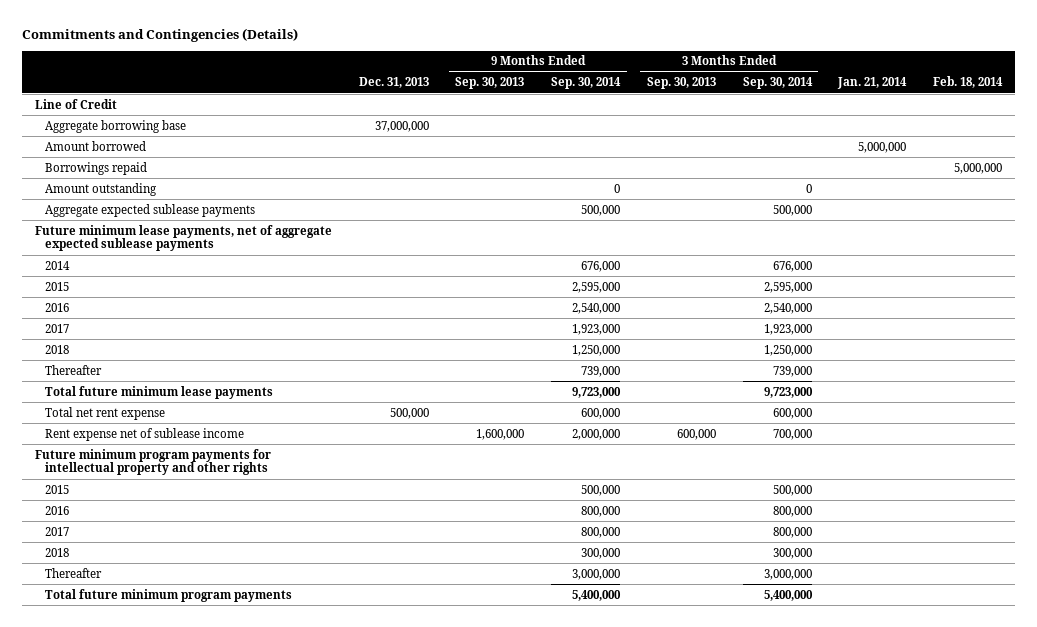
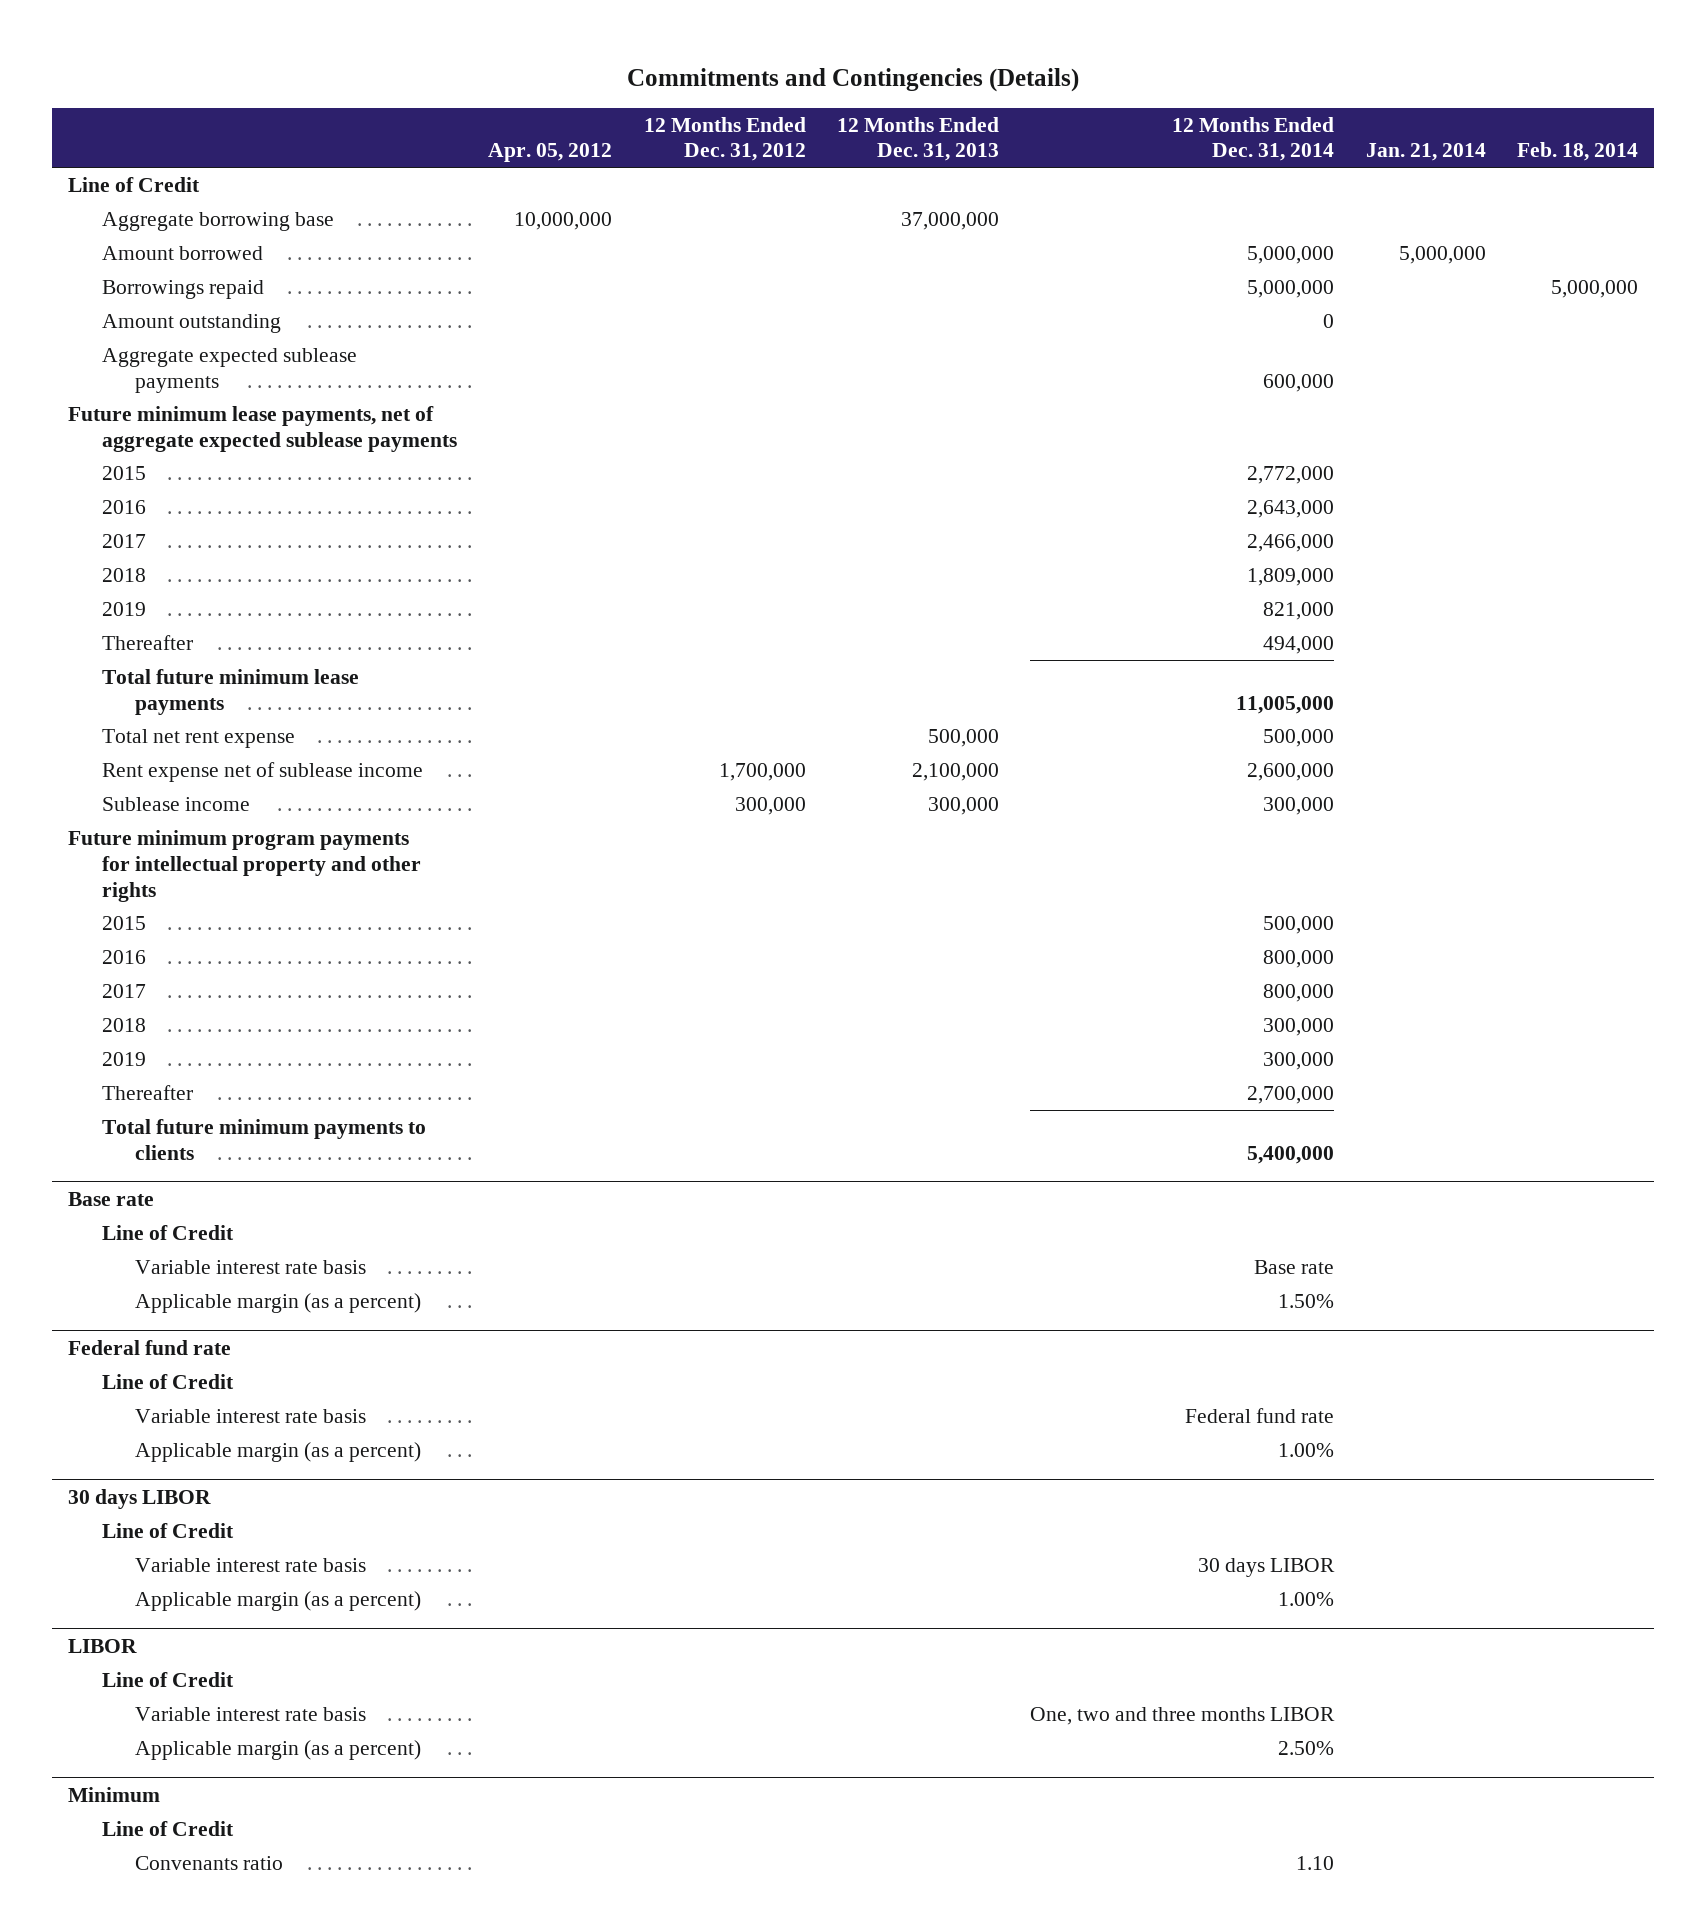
- | Dec. 31, 2013 | 9 Months Ended Sep. 30, 2013 | 9 Months Ended Sep. 30, 2014 | 3 Months Ended Sep. 30, 2013 | 3 Months Ended Sep. 30, 2014 | Jan. 21, 2014 | Feb. 18, 2014
+ | Apr. 05, 2012 | 12 Months Ended Dec. 31, 2012 | 12 Months Ended Dec. 31, 2013 | 12 Months Ended Dec. 31, 2014 | Jan. 21, 2014 | Feb. 18, 2014
- 2014 | | | 676,000 | | 676,000 | |
+ 2019 | | | | 821,000 | |
+ Sublease income | | 300,000 | 300,000 | 300,000 | |
+ 2019 | | | | 300,000 | |
- Total future minimum program payments | | | 5,400,000 | | 5,400,000 | |
+ Total future minimum payments to clients | | | | 5,400,000 | |
+ Base rate
+ Line of Credit
+ Variable interest rate basis | | | | Base rate | |
+ Applicable margin (as a percent) | | | | 1.50% | |
+ Federal fund rate
+ Line of Credit
+ Variable interest rate basis | | | | Federal fund rate | |
+ Applicable margin (as a percent) | | | | 1.00% | |
+ 30 days LIBOR
+ Line of Credit
+ Variable interest rate basis | | | | 30 days LIBOR | |
+ Applicable margin (as a percent) | | | | 1.00% | |
+ LIBOR
+ Line of Credit
+ Variable interest rate basis | | | | One, two and three months LIBOR | |
+ Applicable margin (as a percent) | | | | 2.50% | |
+ Minimum
+ Line of Credit
+ Convenants ratio | | | | 1.10 | |

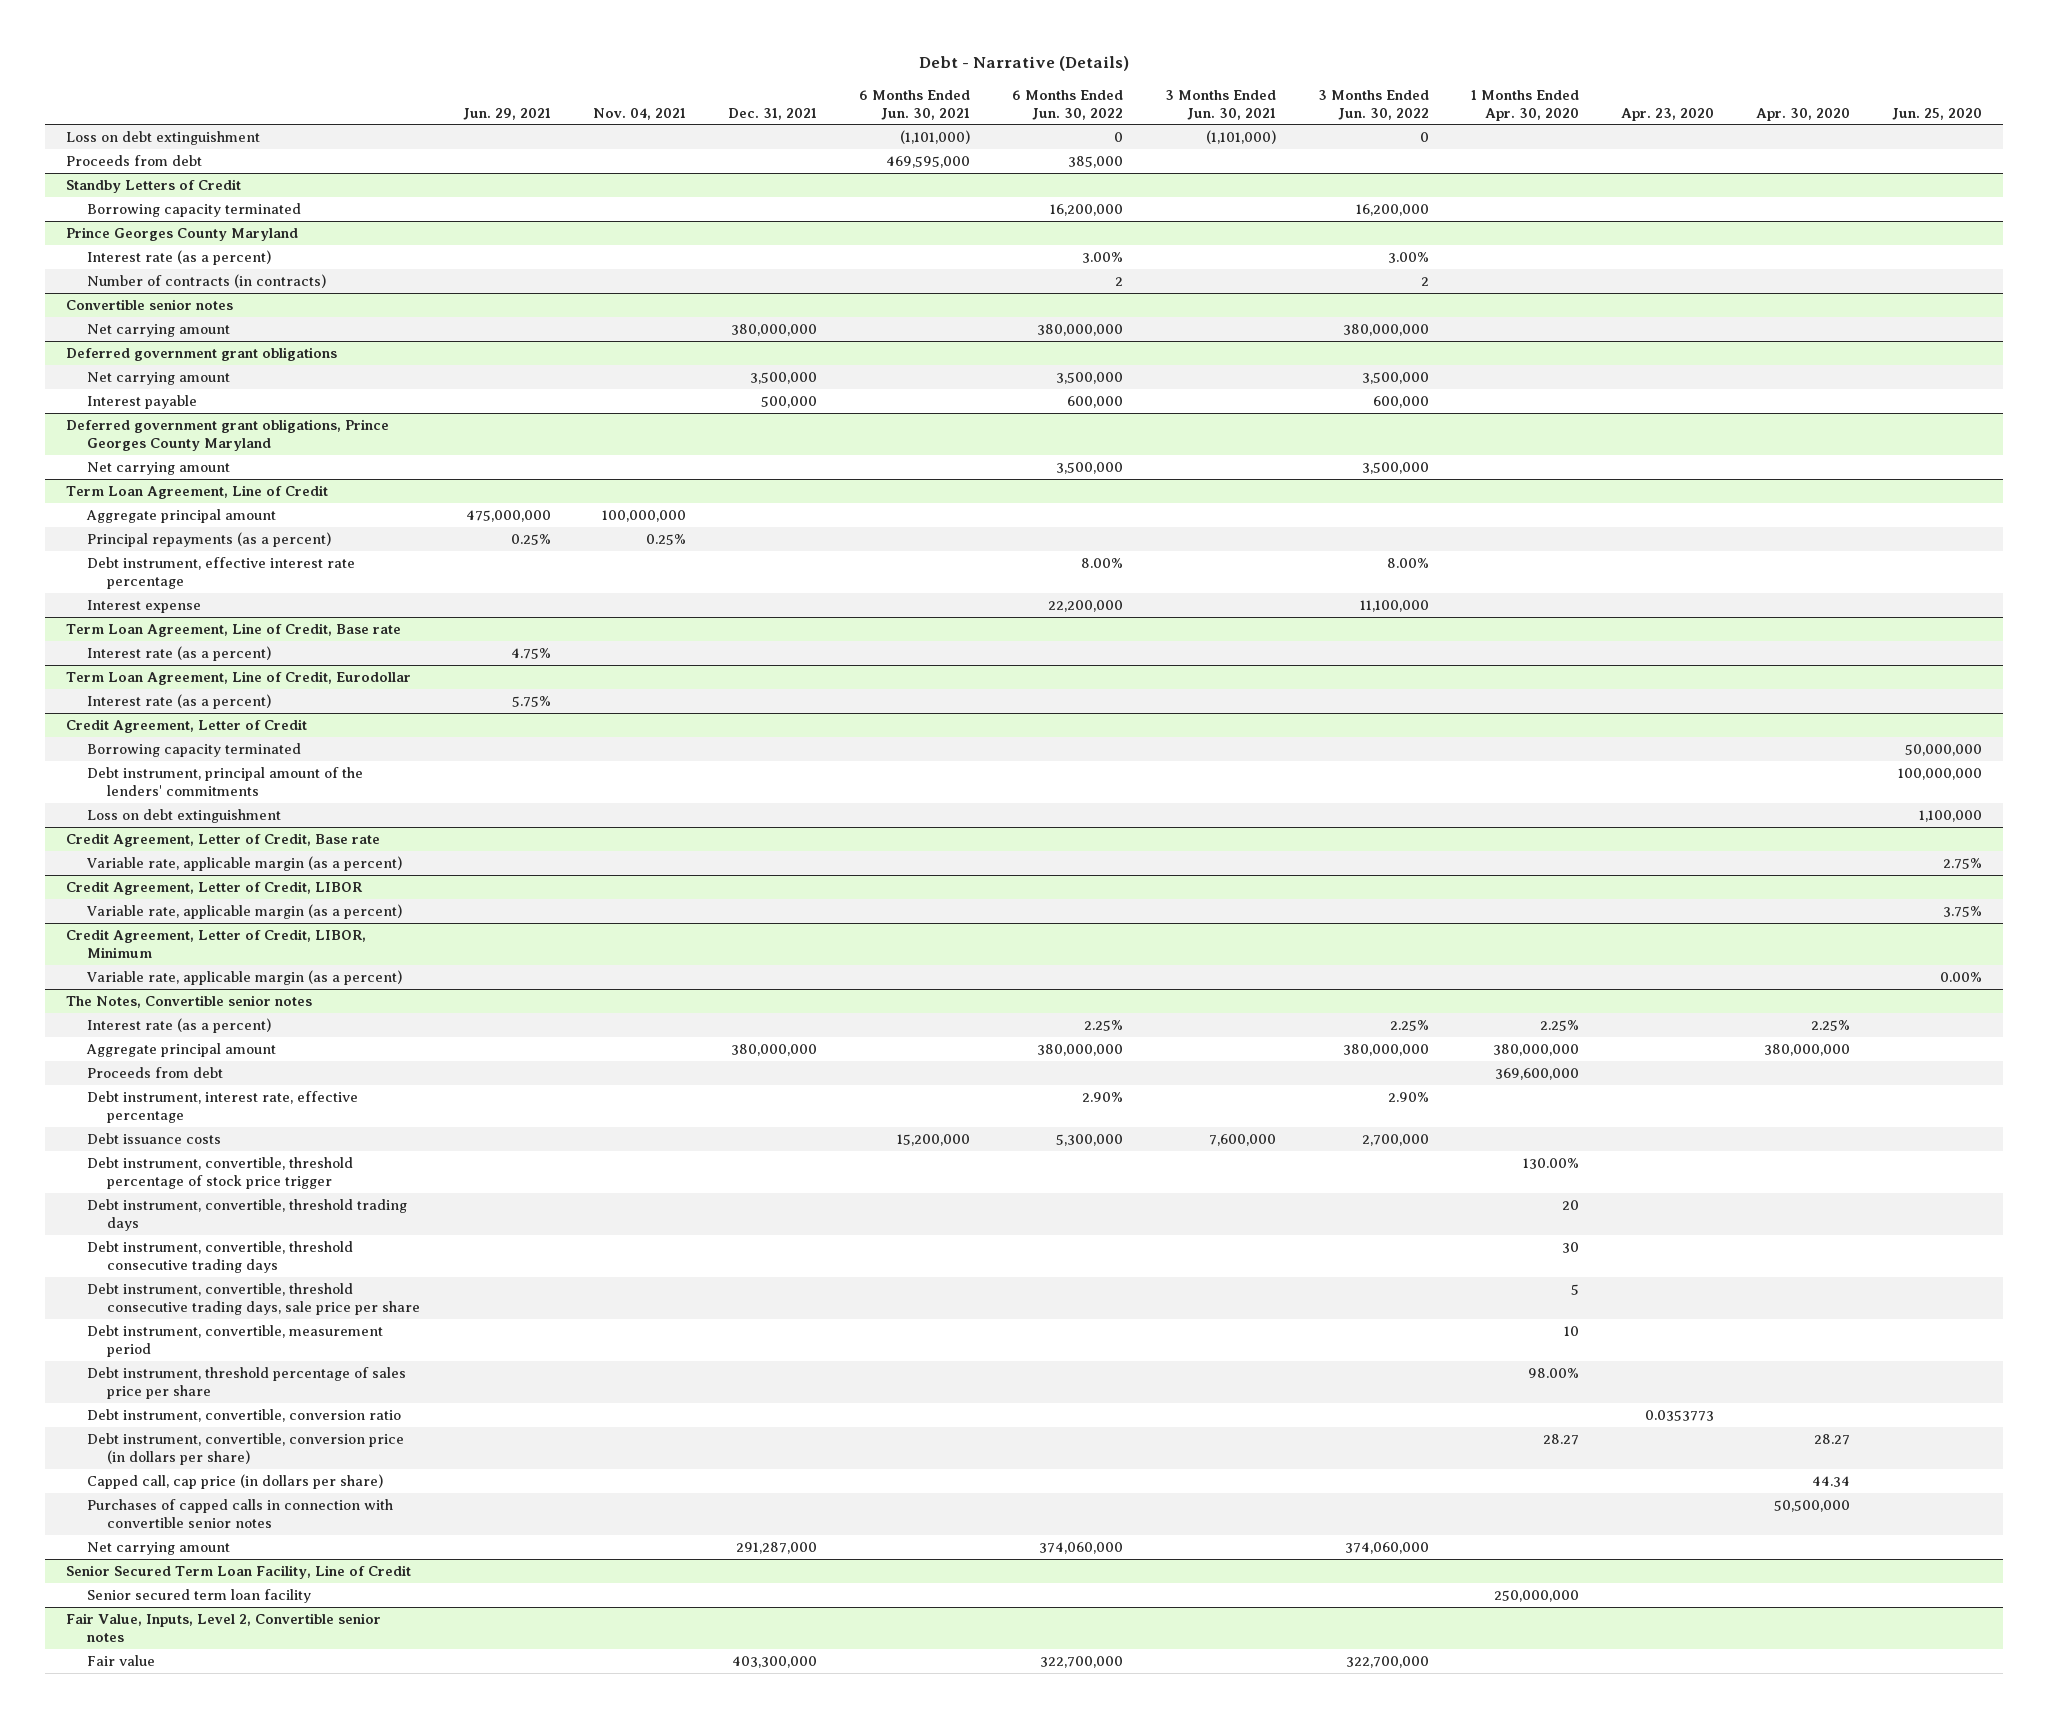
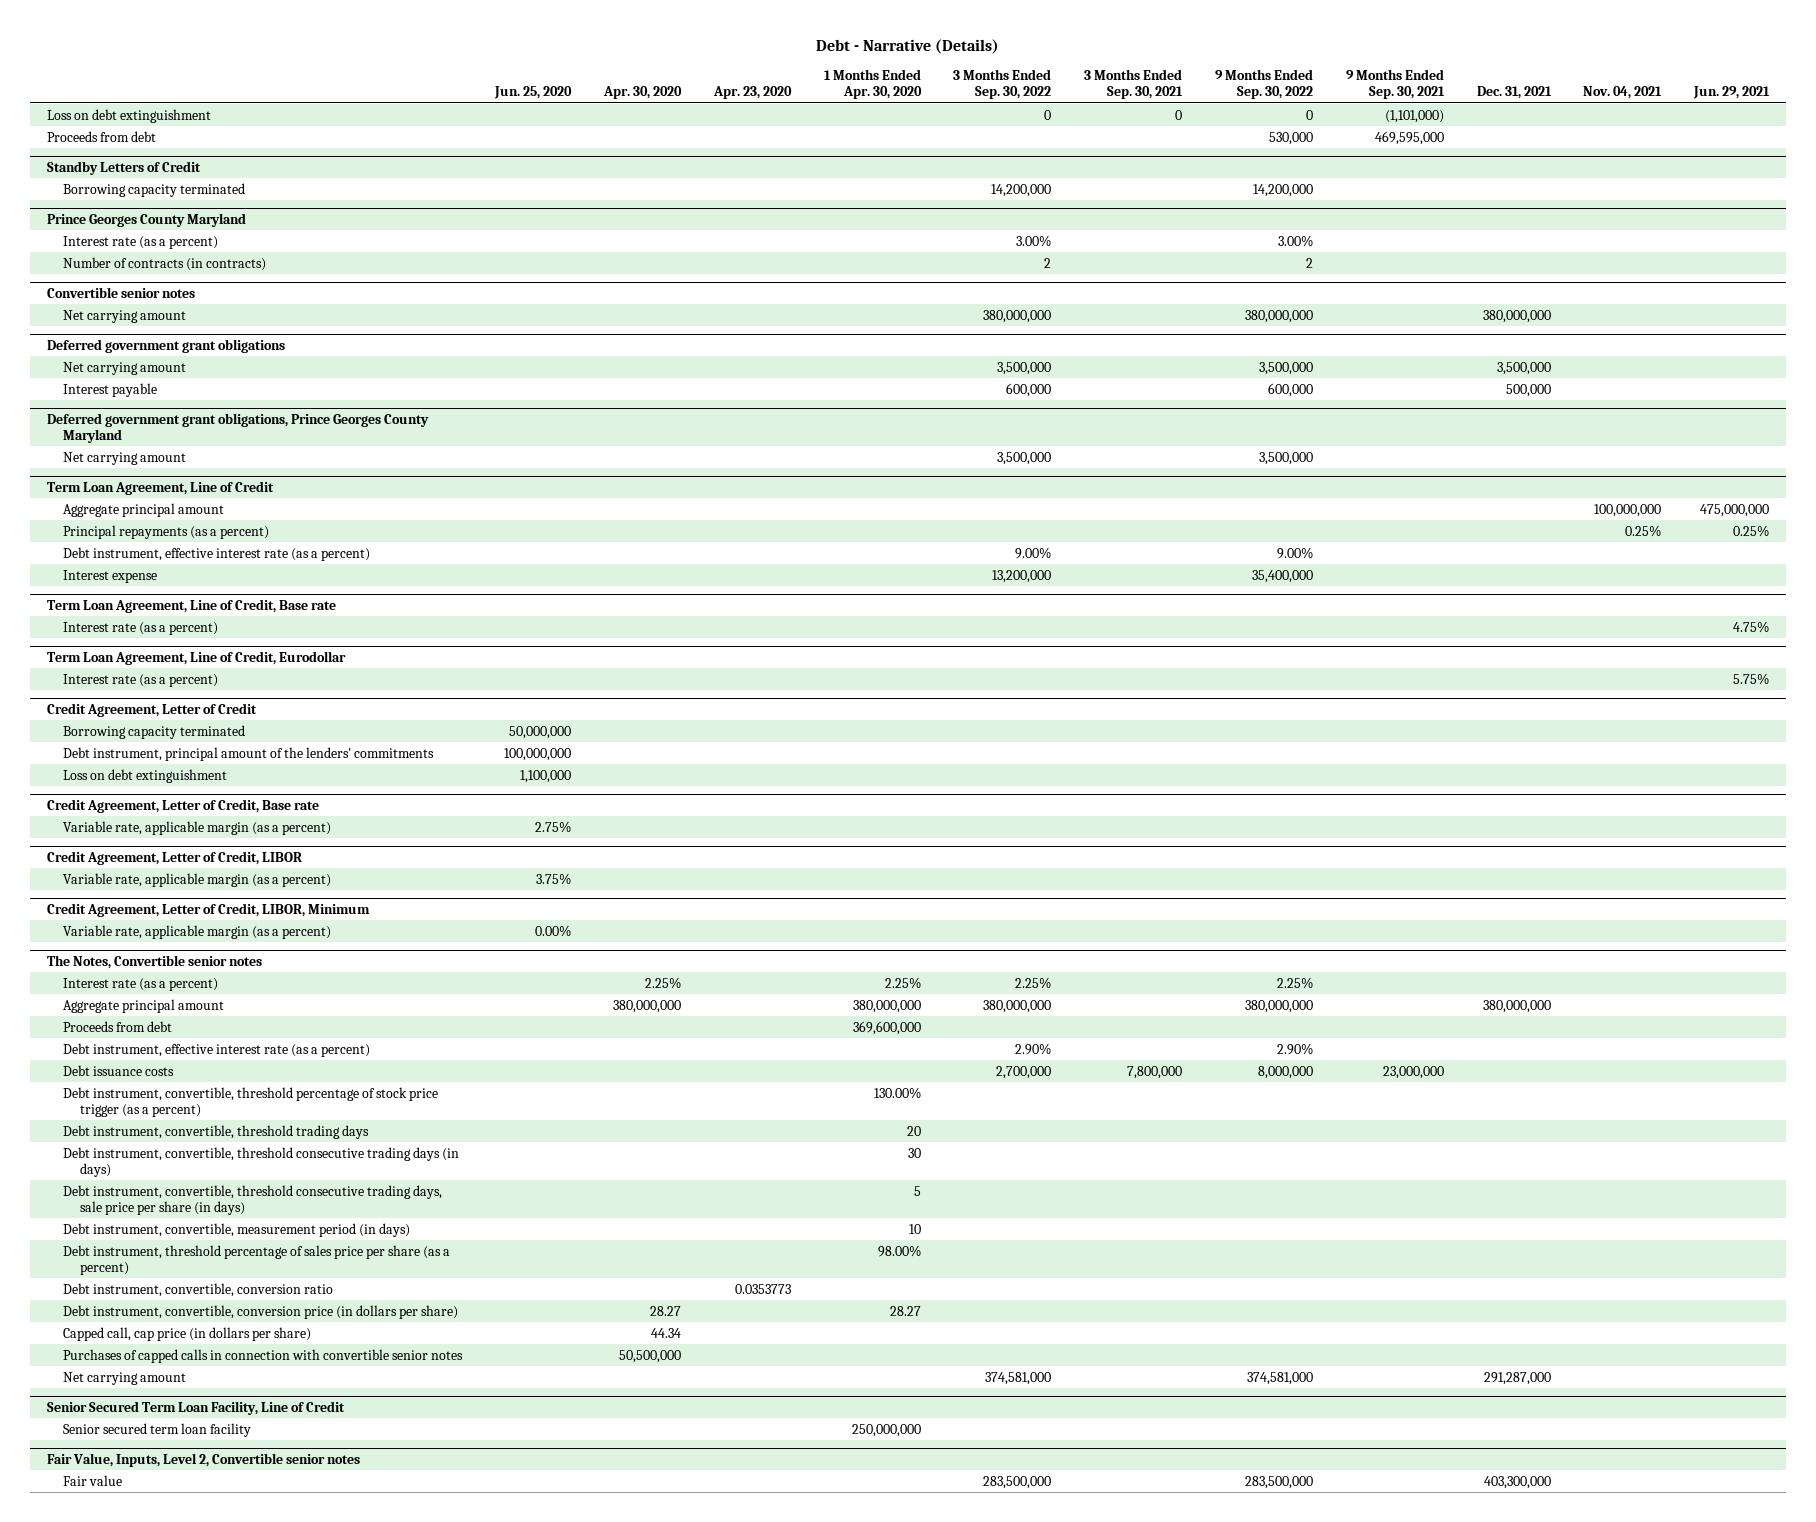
- | Jun. 29, 2021 | Nov. 04, 2021 | Dec. 31, 2021 | 6 Months Ended Jun. 30, 2021 | 6 Months Ended Jun. 30, 2022 | 3 Months Ended Jun. 30, 2021 | 3 Months Ended Jun. 30, 2022 | 1 Months Ended Apr. 30, 2020 | Apr. 23, 2020 | Apr. 30, 2020 | Jun. 25, 2020
+ | Jun. 25, 2020 | Apr. 30, 2020 | Apr. 23, 2020 | 1 Months Ended Apr. 30, 2020 | 3 Months Ended Sep. 30, 2022 | 3 Months Ended Sep. 30, 2021 | 9 Months Ended Sep. 30, 2022 | 9 Months Ended Sep. 30, 2021 | Dec. 31, 2021 | Nov. 04, 2021 | Jun. 29, 2021
@ Term Loan Agreement, Line of Credit
- Debt instrument, effective interest rate percentage | | | | | 8.00% | | 8.00% | | | |
+ Debt instrument, effective interest rate (as a percent) | | | | | 9.00% | | 9.00% | | | |
@ The Notes, Convertible senior notes
- Debt instrument, interest rate, effective percentage | | | | | 2.90% | | 2.90% | | | |
+ Debt instrument, effective interest rate (as a percent) | | | | | 2.90% | | 2.90% | | | |
- Debt instrument, convertible, threshold percentage of stock price trigger | | | | | | | | 130.00% | | |
+ Debt instrument, convertible, threshold percentage of stock price trigger (as a percent) | | | | 130.00% | | | | | | |
- Debt instrument, convertible, threshold consecutive trading days | | | | | | | | 30 | | |
- Debt instrument, convertible, threshold consecutive trading days, sale price per share | | | | | | | | 5 | | |
- Debt instrument, convertible, measurement period | | | | | | | | 10 | | |
- Debt instrument, threshold percentage of sales price per share | | | | | | | | 98.00% | | |
+ Debt instrument, convertible, threshold consecutive trading days (in days) | | | | 30 | | | | | | |
+ Debt instrument, convertible, threshold consecutive trading days, sale price per share (in days) | | | | 5 | | | | | | |
+ Debt instrument, convertible, measurement period (in days) | | | | 10 | | | | | | |
+ Debt instrument, threshold percentage of sales price per share (as a percent) | | | | 98.00% | | | | | | |

